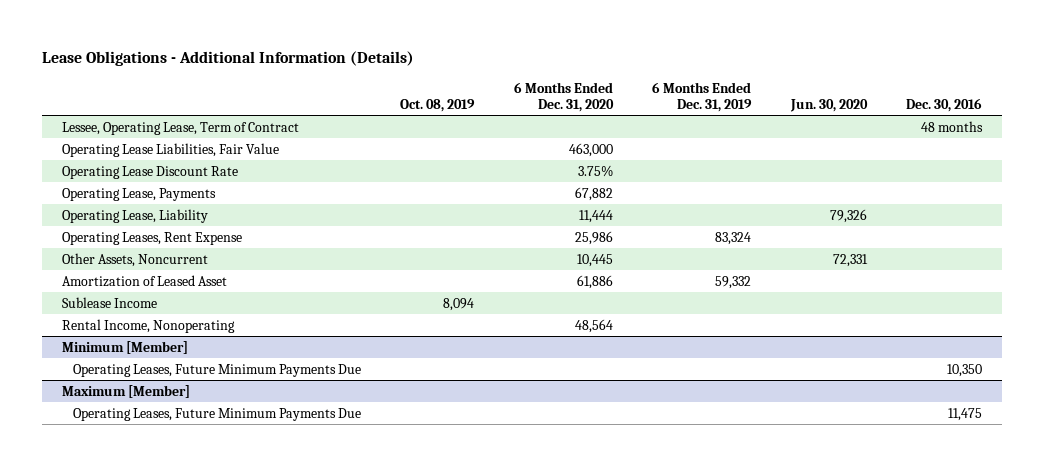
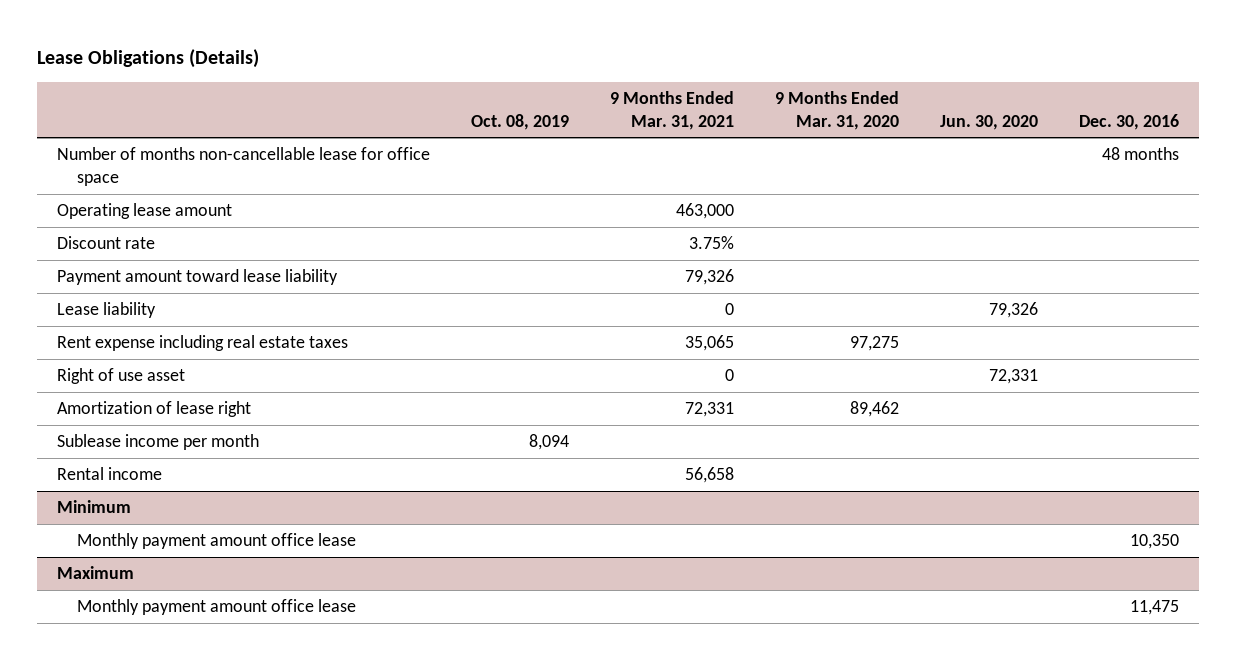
- Lease Obligations - Additional Information (Details)
+ Lease Obligations (Details)
- | Oct. 08, 2019 | 6 Months Ended Dec. 31, 2020 | 6 Months Ended Dec. 31, 2019 | Jun. 30, 2020 | Dec. 30, 2016
+ | Oct. 08, 2019 | 9 Months Ended Mar. 31, 2021 | 9 Months Ended Mar. 31, 2020 | Jun. 30, 2020 | Dec. 30, 2016
- Lessee, Operating Lease, Term of Contract | | | | | 48 months
- Operating Lease Liabilities, Fair Value | | 463,000 | | |
- Operating Lease Discount Rate | | 3.75% | | |
- Operating Lease, Payments | | 67,882 | | |
- Operating Lease, Liability | | 11,444 | | 79,326 |
- Operating Leases, Rent Expense | | 25,986 | 83,324 | |
- Other Assets, Noncurrent | | 10,445 | | 72,331 |
- Amortization of Leased Asset | | 61,886 | 59,332 | |
- Sublease Income | 8,094 | | | |
- Rental Income, Nonoperating | | 48,564 | | |
- Minimum [Member]
- Operating Leases, Future Minimum Payments Due | | | | | 10,350
- Maximum [Member]
- Operating Leases, Future Minimum Payments Due | | | | | 11,475
+ Number of months non-cancellable lease for office space | | | | | 48 months
+ Operating lease amount | | 463,000 | | |
+ Discount rate | | 3.75% | | |
+ Payment amount toward lease liability | | 79,326 | | |
+ Lease liability | | 0 | | 79,326 |
+ Rent expense including real estate taxes | | 35,065 | 97,275 | |
+ Right of use asset | | 0 | | 72,331 |
+ Amortization of lease right | | 72,331 | 89,462 | |
+ Sublease income per month | 8,094 | | | |
+ Rental income | | 56,658 | | |
+ Minimum
+ Monthly payment amount office lease | | | | | 10,350
+ Maximum
+ Monthly payment amount office lease | | | | | 11,475

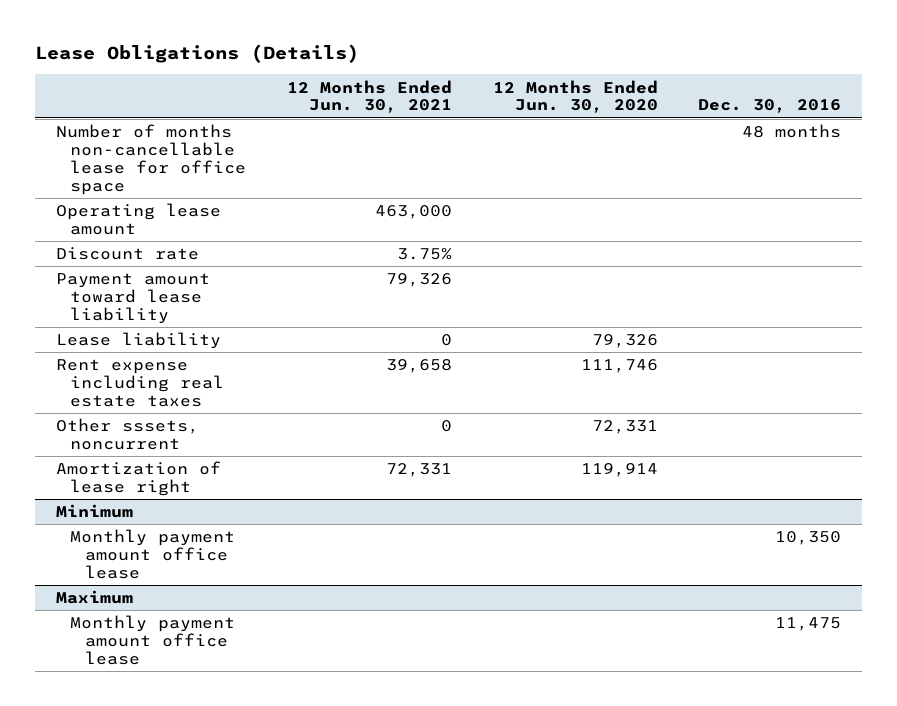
- | Oct. 08, 2019 | 9 Months Ended Mar. 31, 2021 | 9 Months Ended Mar. 31, 2020 | Jun. 30, 2020 | Dec. 30, 2016
+ | 12 Months Ended Jun. 30, 2021 | 12 Months Ended Jun. 30, 2020 | Dec. 30, 2016
- Right of use asset | | 0 | | 72,331 |
+ Other sssets, noncurrent | 0 | 72,331 |
- Sublease income per month | 8,094 | | | |
- Rental income | | 56,658 | | |

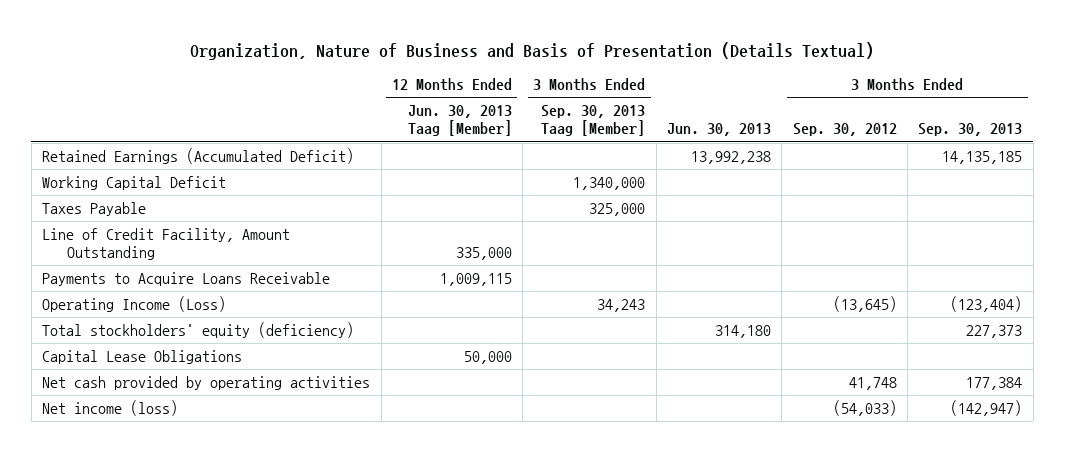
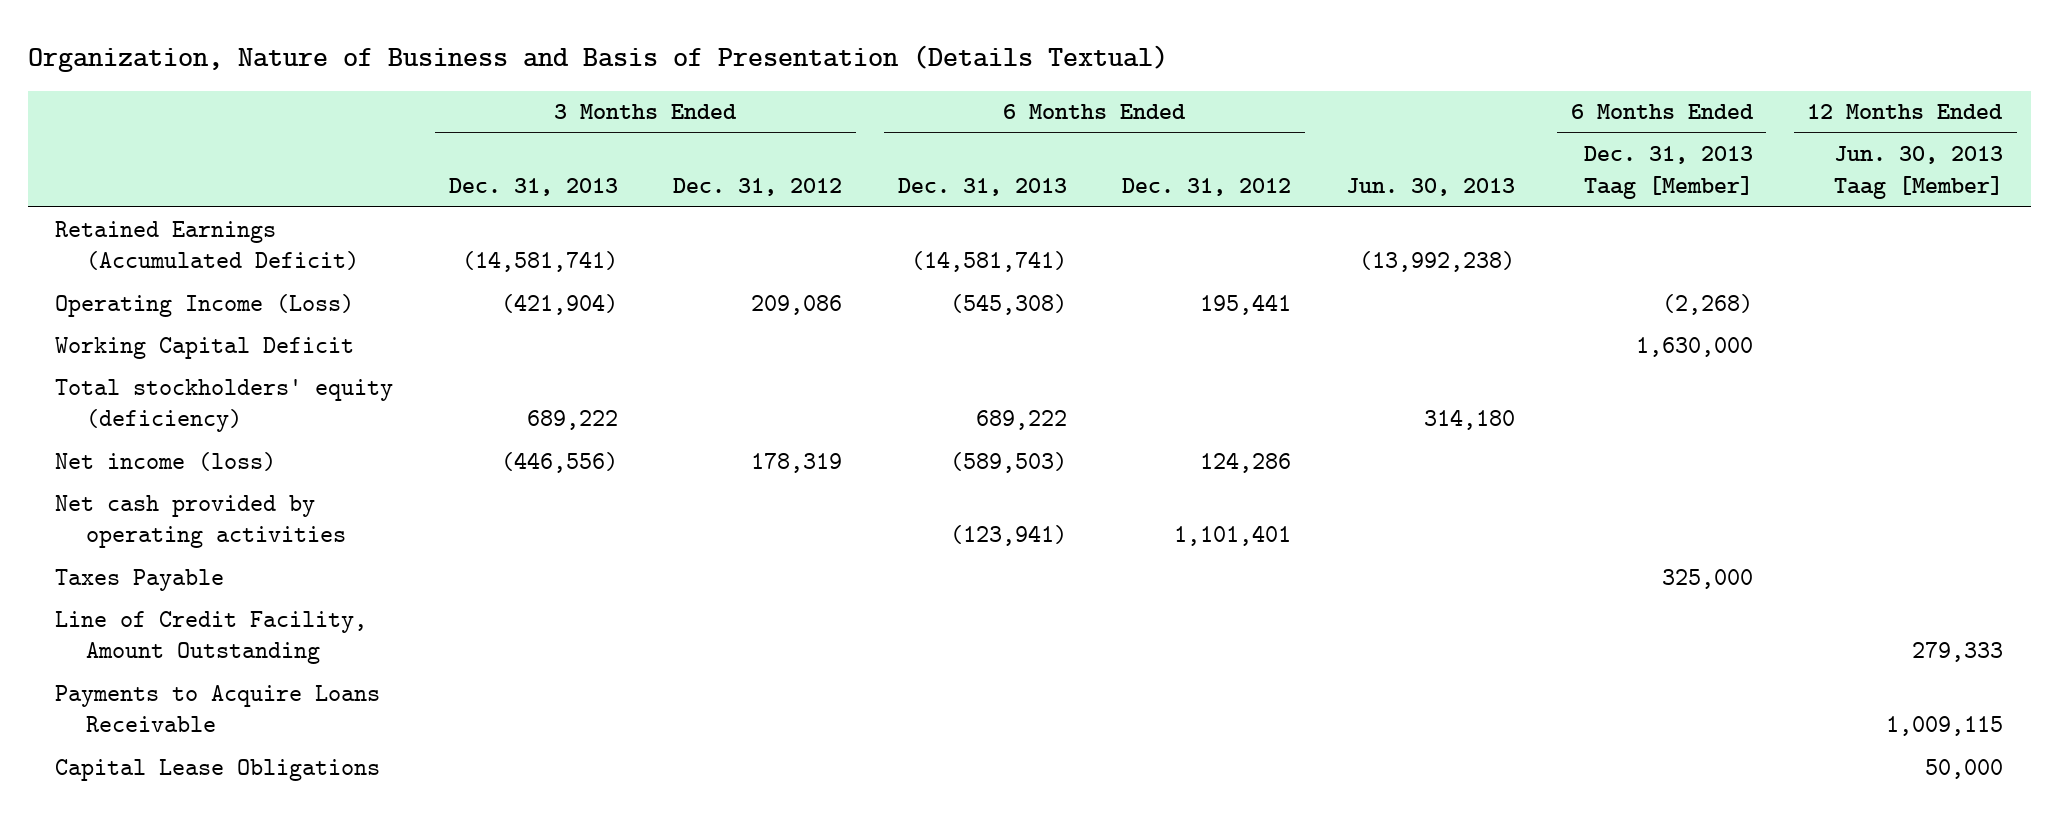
- | 12 Months Ended Jun. 30, 2013 Taag [Member] | 3 Months Ended Sep. 30, 2013 Taag [Member] | Jun. 30, 2013 | 3 Months Ended Sep. 30, 2012 | 3 Months Ended Sep. 30, 2013
+ | 3 Months Ended Dec. 31, 2013 | 3 Months Ended Dec. 31, 2012 | 6 Months Ended Dec. 31, 2013 | 6 Months Ended Dec. 31, 2012 | Jun. 30, 2013 | 6 Months Ended Dec. 31, 2013 Taag [Member] | 12 Months Ended Jun. 30, 2013 Taag [Member]
- Retained Earnings (Accumulated Deficit) | | | 13,992,238 | | 14,135,185
+ Retained Earnings (Accumulated Deficit) | (14,581,741) | | (14,581,741) | | (13,992,238) | |
moved up: Operating Income (Loss) | (421,904) | 209,086 | (545,308) | 195,441 | | (2,268) |
moved up: Total stockholders' equity (deficiency) | 689,222 | | 689,222 | | 314,180 | |
moved up: Net income (loss) | (446,556) | 178,319 | (589,503) | 124,286 | | |
moved up: Net cash provided by operating activities | | | (123,941) | 1,101,401 | | |
- Line of Credit Facility, Amount Outstanding | 335,000 | | | |
+ Line of Credit Facility, Amount Outstanding | | | | | | | 279,333

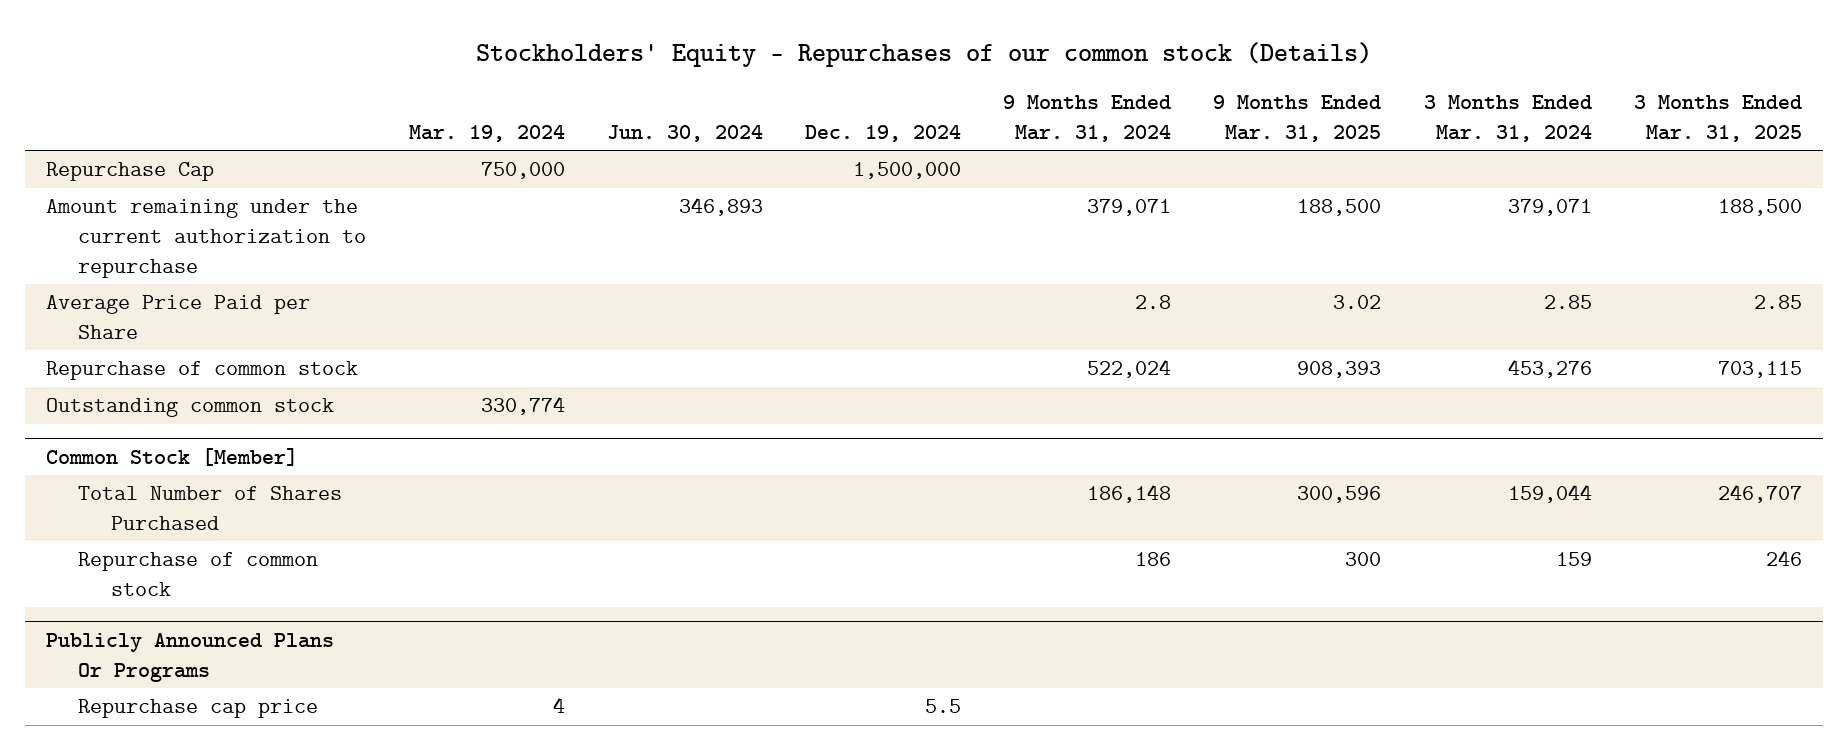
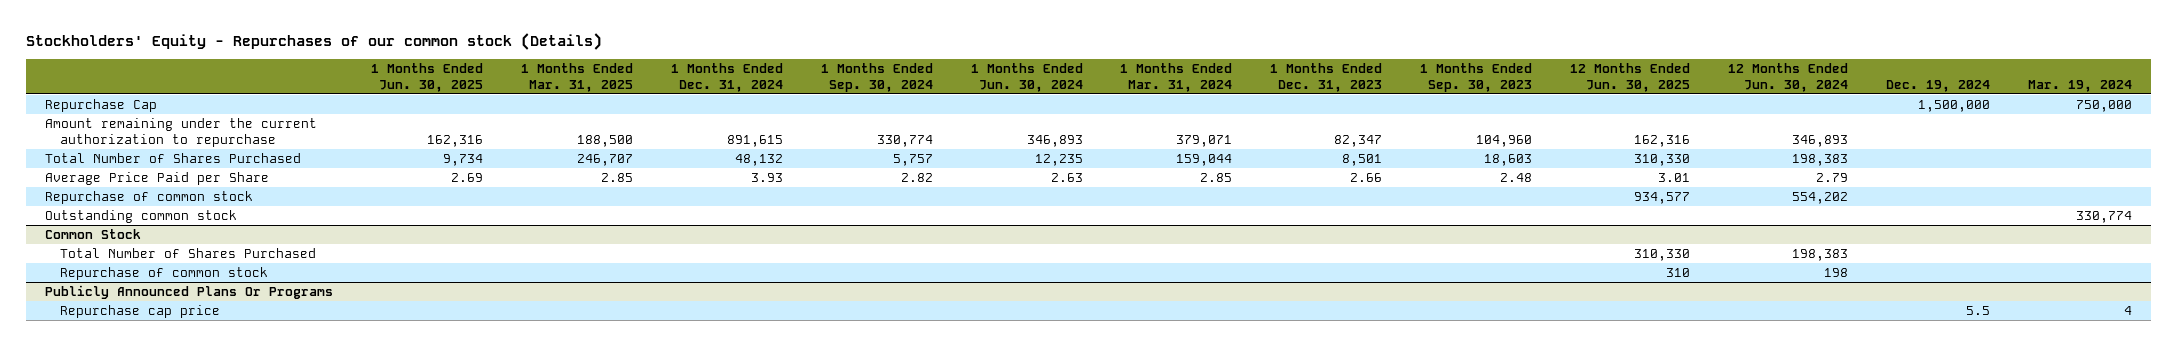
- | Mar. 19, 2024 | Jun. 30, 2024 | Dec. 19, 2024 | 9 Months Ended Mar. 31, 2024 | 9 Months Ended Mar. 31, 2025 | 3 Months Ended Mar. 31, 2024 | 3 Months Ended Mar. 31, 2025
+ | 1 Months Ended Jun. 30, 2025 | 1 Months Ended Mar. 31, 2025 | 1 Months Ended Dec. 31, 2024 | 1 Months Ended Sep. 30, 2024 | 1 Months Ended Jun. 30, 2024 | 1 Months Ended Mar. 31, 2024 | 1 Months Ended Dec. 31, 2023 | 1 Months Ended Sep. 30, 2023 | 12 Months Ended Jun. 30, 2025 | 12 Months Ended Jun. 30, 2024 | Dec. 19, 2024 | Mar. 19, 2024
+ Total Number of Shares Purchased | 9,734 | 246,707 | 48,132 | 5,757 | 12,235 | 159,044 | 8,501 | 18,603 | 310,330 | 198,383 | |
- Common Stock [Member]
+ Common Stock

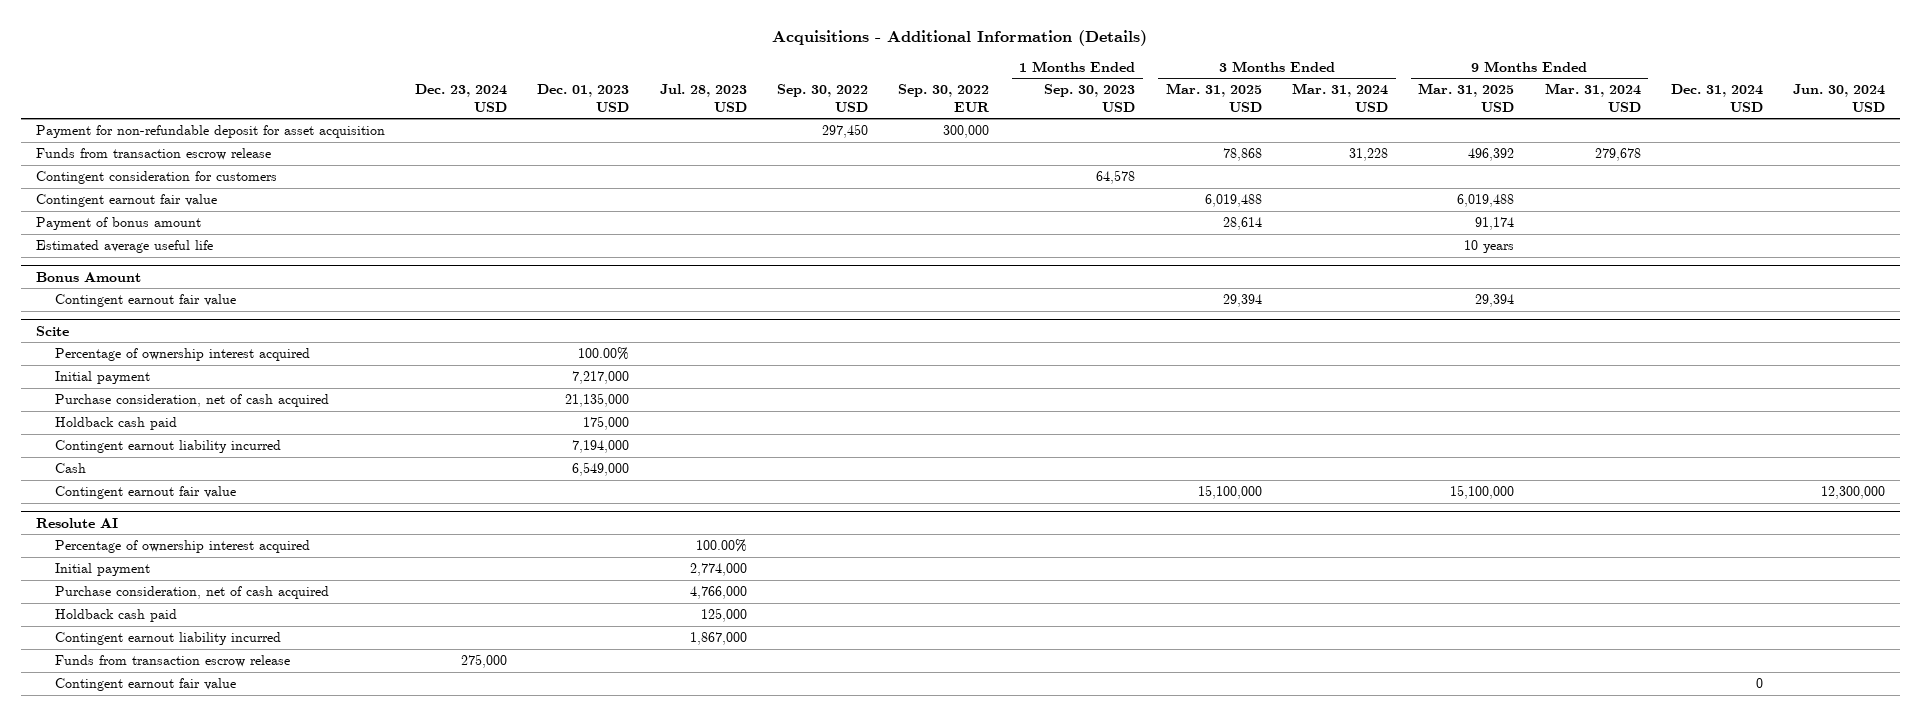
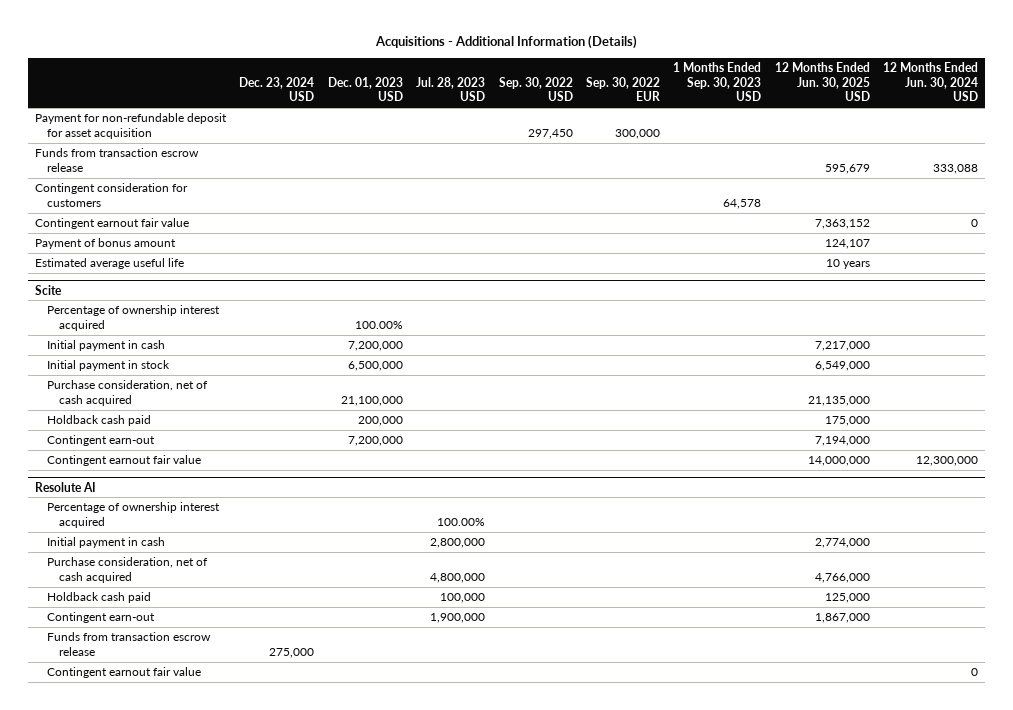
- | Dec. 23, 2024 USD | Dec. 01, 2023 USD | Jul. 28, 2023 USD | Sep. 30, 2022 USD | Sep. 30, 2022 EUR | 1 Months Ended Sep. 30, 2023 USD | 3 Months Ended Mar. 31, 2025 USD | 3 Months Ended Mar. 31, 2024 USD | 9 Months Ended Mar. 31, 2025 USD | 9 Months Ended Mar. 31, 2024 USD | Dec. 31, 2024 USD | Jun. 30, 2024 USD
+ | Dec. 23, 2024 USD | Dec. 01, 2023 USD | Jul. 28, 2023 USD | Sep. 30, 2022 USD | Sep. 30, 2022 EUR | 1 Months Ended Sep. 30, 2023 USD | 12 Months Ended Jun. 30, 2025 USD | 12 Months Ended Jun. 30, 2024 USD
- Bonus Amount
- Contingent earnout fair value | | | | | | | 29,394 | | 29,394 | | |
@ Scite
- Initial payment | | 7,217,000 | | | | | | | | | |
- Purchase consideration, net of cash acquired | | 21,135,000 | | | | | | | | | |
- Holdback cash paid | | 175,000 | | | | | | | | | |
- Contingent earnout liability incurred | | 7,194,000 | | | | | | | | | |
- Cash | | 6,549,000 | | | | | | | | | |
+ Initial payment in cash | | 7,200,000 | | | | | 7,217,000 |
+ Initial payment in stock | | 6,500,000 | | | | | 6,549,000 |
+ Purchase consideration, net of cash acquired | | 21,100,000 | | | | | 21,135,000 |
+ Holdback cash paid | | 200,000 | | | | | 175,000 |
+ Contingent earn-out | | 7,200,000 | | | | | 7,194,000 |
@ Resolute AI
- Initial payment | | | 2,774,000 | | | | | | | | |
- Purchase consideration, net of cash acquired | | | 4,766,000 | | | | | | | | |
- Holdback cash paid | | | 125,000 | | | | | | | | |
- Contingent earnout liability incurred | | | 1,867,000 | | | | | | | | |
+ Initial payment in cash | | | 2,800,000 | | | | 2,774,000 |
+ Purchase consideration, net of cash acquired | | | 4,800,000 | | | | 4,766,000 |
+ Holdback cash paid | | | 100,000 | | | | 125,000 |
+ Contingent earn-out | | | 1,900,000 | | | | 1,867,000 |

